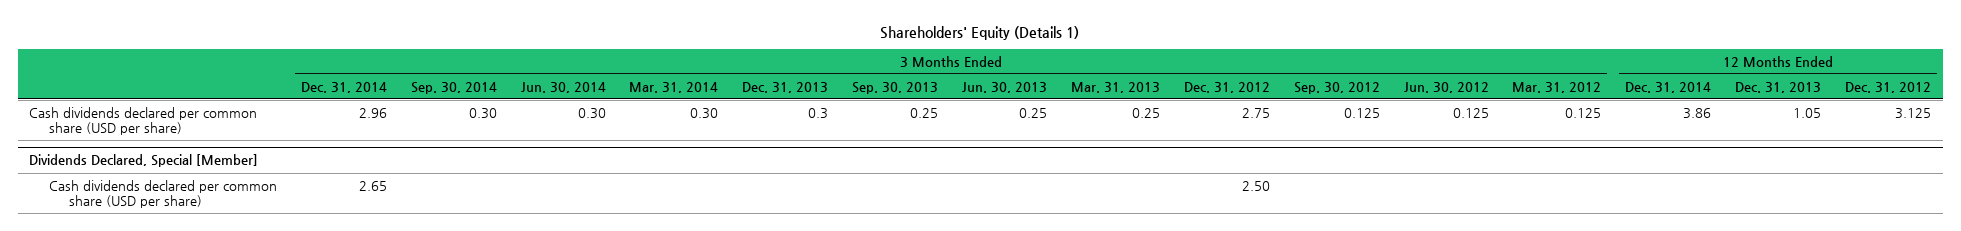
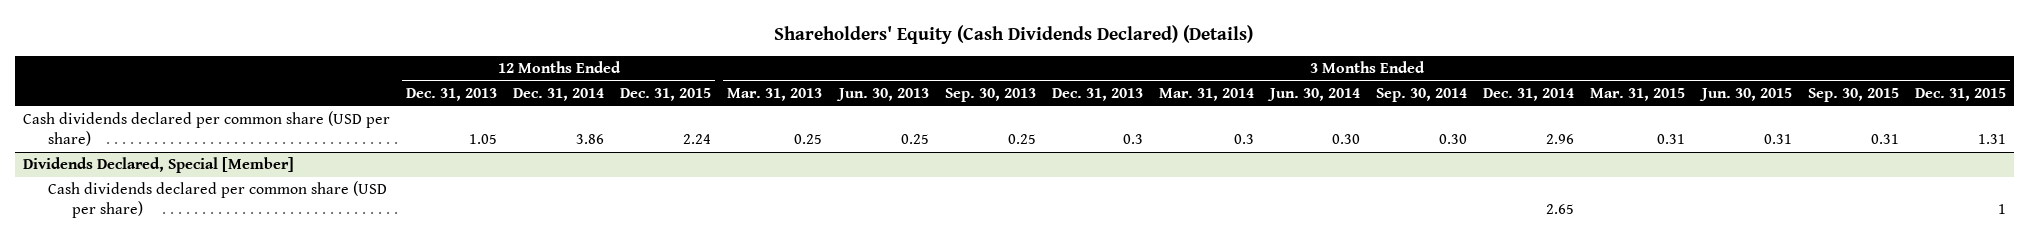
- Shareholders' Equity (Details 1)
+ Shareholders' Equity (Cash Dividends Declared) (Details)
- | 3 Months Ended Dec. 31, 2014 | 3 Months Ended Sep. 30, 2014 | 3 Months Ended Jun. 30, 2014 | 3 Months Ended Mar. 31, 2014 | 3 Months Ended Dec. 31, 2013 | 3 Months Ended Sep. 30, 2013 | 3 Months Ended Jun. 30, 2013 | 3 Months Ended Mar. 31, 2013 | 3 Months Ended Dec. 31, 2012 | 3 Months Ended Sep. 30, 2012 | 3 Months Ended Jun. 30, 2012 | 3 Months Ended Mar. 31, 2012 | 12 Months Ended Dec. 31, 2014 | 12 Months Ended Dec. 31, 2013 | 12 Months Ended Dec. 31, 2012
+ | 12 Months Ended Dec. 31, 2013 | 12 Months Ended Dec. 31, 2014 | 12 Months Ended Dec. 31, 2015 | 3 Months Ended Mar. 31, 2013 | 3 Months Ended Jun. 30, 2013 | 3 Months Ended Sep. 30, 2013 | 3 Months Ended Dec. 31, 2013 | 3 Months Ended Mar. 31, 2014 | 3 Months Ended Jun. 30, 2014 | 3 Months Ended Sep. 30, 2014 | 3 Months Ended Dec. 31, 2014 | 3 Months Ended Mar. 31, 2015 | 3 Months Ended Jun. 30, 2015 | 3 Months Ended Sep. 30, 2015 | 3 Months Ended Dec. 31, 2015
- Cash dividends declared per common share (USD per share) | 2.96 | 0.30 | 0.30 | 0.30 | 0.3 | 0.25 | 0.25 | 0.25 | 2.75 | 0.125 | 0.125 | 0.125 | 3.86 | 1.05 | 3.125
+ Cash dividends declared per common share (USD per share) | 1.05 | 3.86 | 2.24 | 0.25 | 0.25 | 0.25 | 0.3 | 0.3 | 0.30 | 0.30 | 2.96 | 0.31 | 0.31 | 0.31 | 1.31

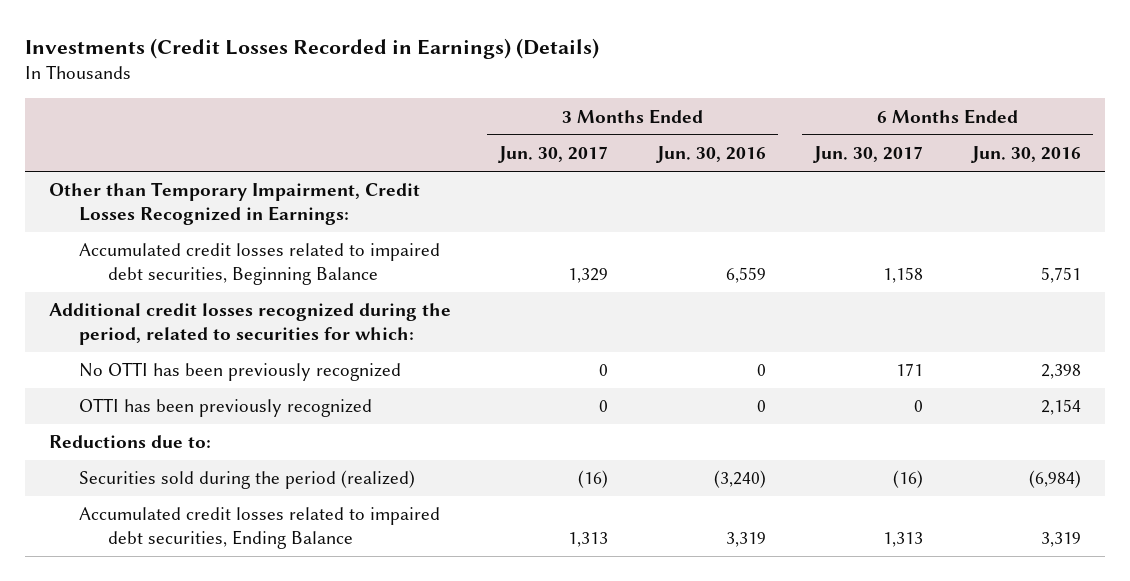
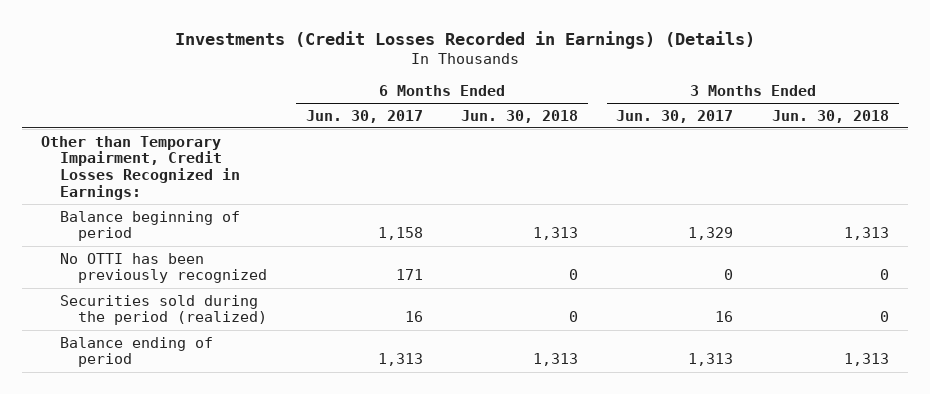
- | 3 Months Ended Jun. 30, 2017 | 3 Months Ended Jun. 30, 2016 | 6 Months Ended Jun. 30, 2017 | 6 Months Ended Jun. 30, 2016
+ | 6 Months Ended Jun. 30, 2017 | 6 Months Ended Jun. 30, 2018 | 3 Months Ended Jun. 30, 2017 | 3 Months Ended Jun. 30, 2018
- Accumulated credit losses related to impaired debt securities, Beginning Balance | 1,329 | 6,559 | 1,158 | 5,751
- Additional credit losses recognized during the period, related to securities for which:
+ Balance beginning of period | 1,158 | 1,313 | 1,329 | 1,313
- OTTI has been previously recognized | 0 | 0 | 0 | 2,154
- Reductions due to:
- Securities sold during the period (realized) | (16) | (3,240) | (16) | (6,984)
- Accumulated credit losses related to impaired debt securities, Ending Balance | 1,313 | 3,319 | 1,313 | 3,319
+ Securities sold during the period (realized) | 16 | 0 | 16 | 0
+ Balance ending of period | 1,313 | 1,313 | 1,313 | 1,313

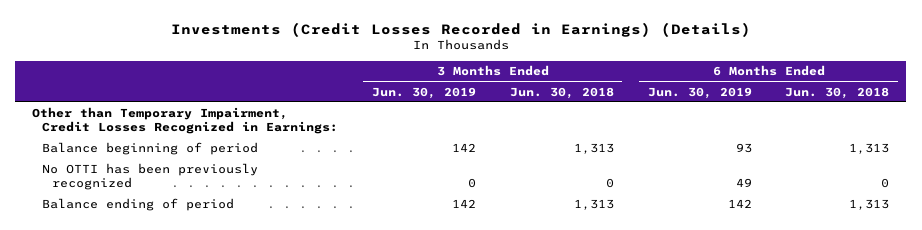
- | 6 Months Ended Jun. 30, 2017 | 6 Months Ended Jun. 30, 2018 | 3 Months Ended Jun. 30, 2017 | 3 Months Ended Jun. 30, 2018
+ | 3 Months Ended Jun. 30, 2019 | 3 Months Ended Jun. 30, 2018 | 6 Months Ended Jun. 30, 2019 | 6 Months Ended Jun. 30, 2018
- Securities sold during the period (realized) | 16 | 0 | 16 | 0

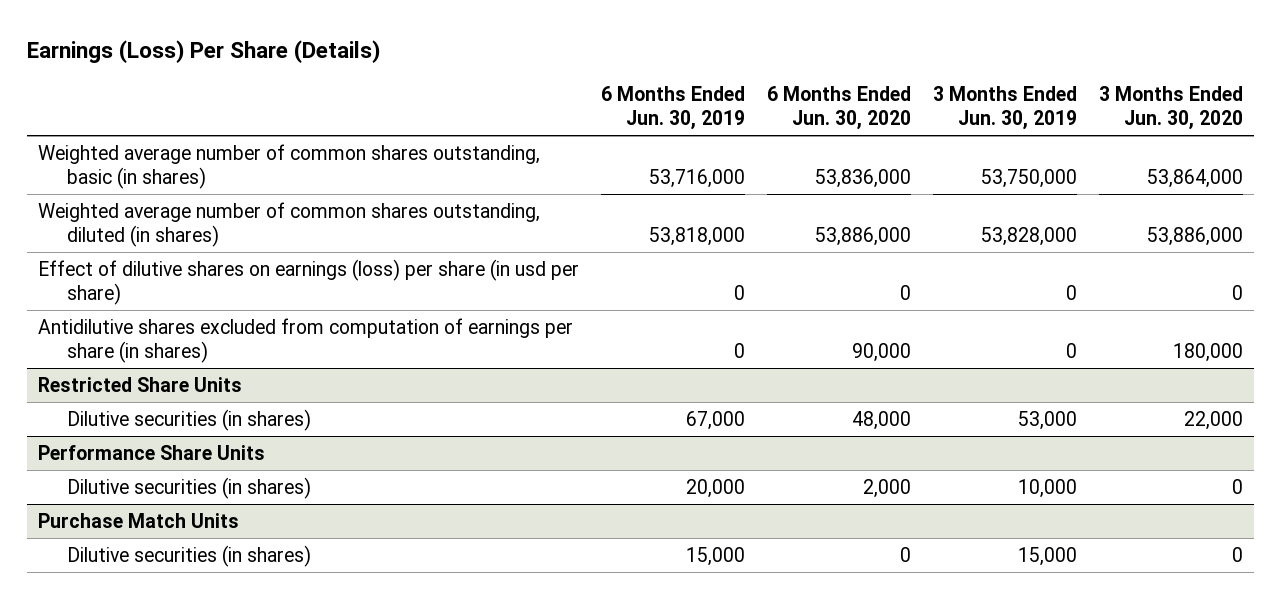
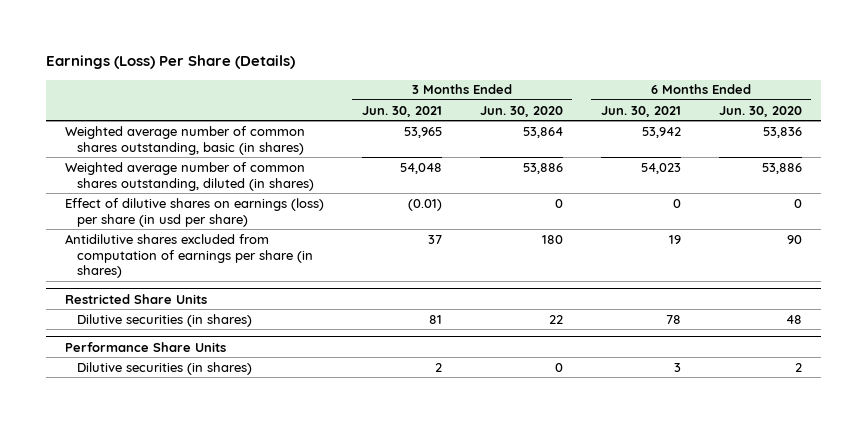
- | 6 Months Ended Jun. 30, 2019 | 6 Months Ended Jun. 30, 2020 | 3 Months Ended Jun. 30, 2019 | 3 Months Ended Jun. 30, 2020
+ | 3 Months Ended Jun. 30, 2021 | 3 Months Ended Jun. 30, 2020 | 6 Months Ended Jun. 30, 2021 | 6 Months Ended Jun. 30, 2020
- Weighted average number of common shares outstanding, basic (in shares) | 53,716,000 | 53,836,000 | 53,750,000 | 53,864,000
- Weighted average number of common shares outstanding, diluted (in shares) | 53,818,000 | 53,886,000 | 53,828,000 | 53,886,000
+ Weighted average number of common shares outstanding, basic (in shares) | 53,965 | 53,864 | 53,942 | 53,836
+ Weighted average number of common shares outstanding, diluted (in shares) | 54,048 | 53,886 | 54,023 | 53,886
- Antidilutive shares excluded from computation of earnings per share (in shares) | 0 | 90,000 | 0 | 180,000
+ Antidilutive shares excluded from computation of earnings per share (in shares) | 37 | 180 | 19 | 90
@ Restricted Share Units
- Dilutive securities (in shares) | 67,000 | 48,000 | 53,000 | 22,000
+ Dilutive securities (in shares) | 81 | 22 | 78 | 48
@ Performance Share Units
- Dilutive securities (in shares) | 20,000 | 2,000 | 10,000 | 0
- Purchase Match Units
- Dilutive securities (in shares) | 15,000 | 0 | 15,000 | 0
@ Performance Share Units
+ Dilutive securities (in shares) | 2 | 0 | 3 | 2

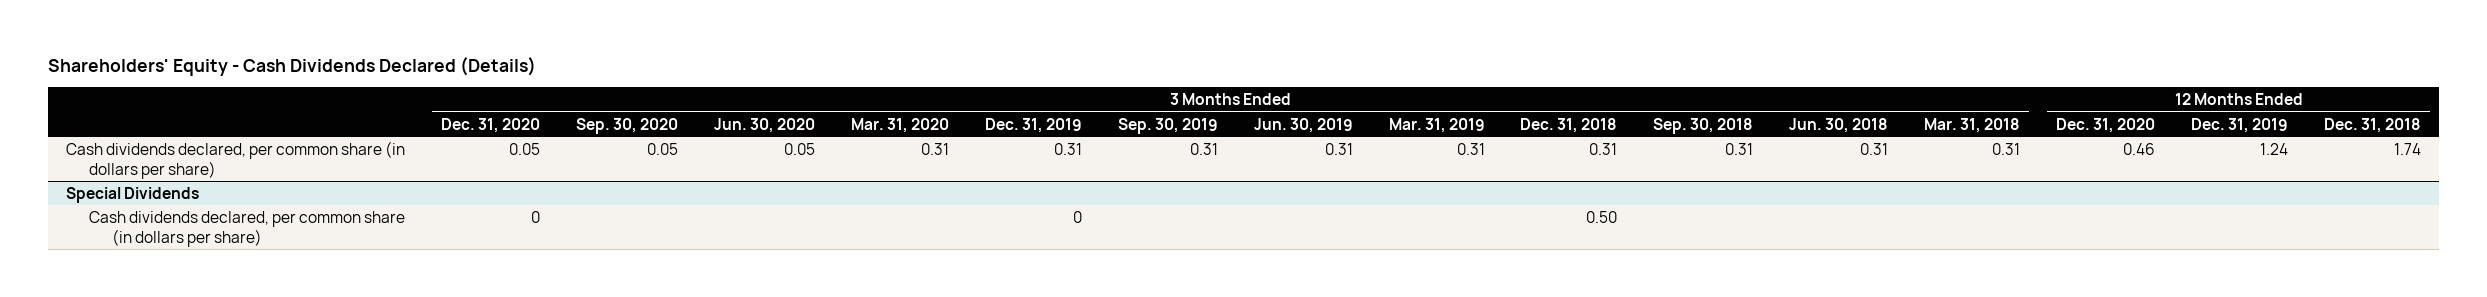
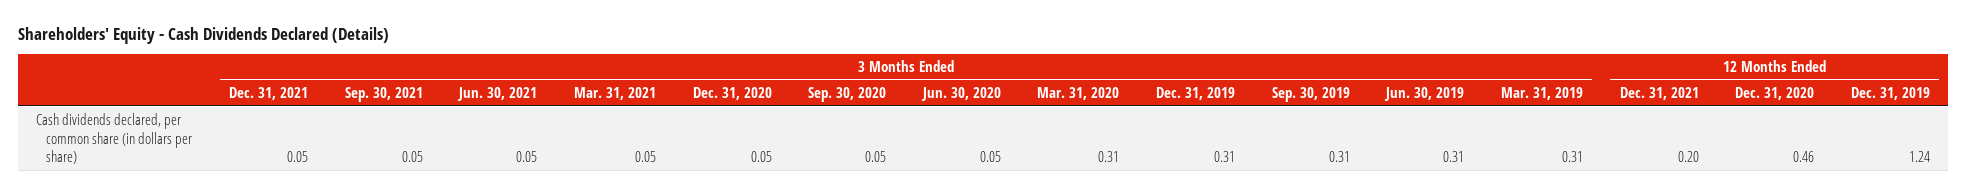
- | 3 Months Ended Dec. 31, 2020 | 3 Months Ended Sep. 30, 2020 | 3 Months Ended Jun. 30, 2020 | 3 Months Ended Mar. 31, 2020 | 3 Months Ended Dec. 31, 2019 | 3 Months Ended Sep. 30, 2019 | 3 Months Ended Jun. 30, 2019 | 3 Months Ended Mar. 31, 2019 | 3 Months Ended Dec. 31, 2018 | 3 Months Ended Sep. 30, 2018 | 3 Months Ended Jun. 30, 2018 | 3 Months Ended Mar. 31, 2018 | 12 Months Ended Dec. 31, 2020 | 12 Months Ended Dec. 31, 2019 | 12 Months Ended Dec. 31, 2018
+ | 3 Months Ended Dec. 31, 2021 | 3 Months Ended Sep. 30, 2021 | 3 Months Ended Jun. 30, 2021 | 3 Months Ended Mar. 31, 2021 | 3 Months Ended Dec. 31, 2020 | 3 Months Ended Sep. 30, 2020 | 3 Months Ended Jun. 30, 2020 | 3 Months Ended Mar. 31, 2020 | 3 Months Ended Dec. 31, 2019 | 3 Months Ended Sep. 30, 2019 | 3 Months Ended Jun. 30, 2019 | 3 Months Ended Mar. 31, 2019 | 12 Months Ended Dec. 31, 2021 | 12 Months Ended Dec. 31, 2020 | 12 Months Ended Dec. 31, 2019
- Special Dividends
- Cash dividends declared, per common share (in dollars per share) | 0 | | | | 0 | | | | 0.50 | | | | | |

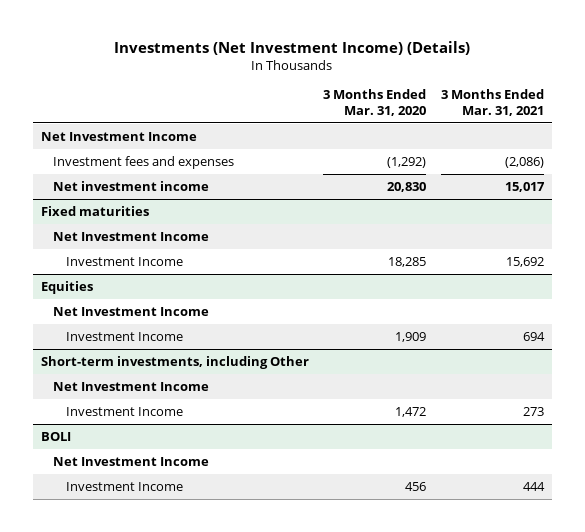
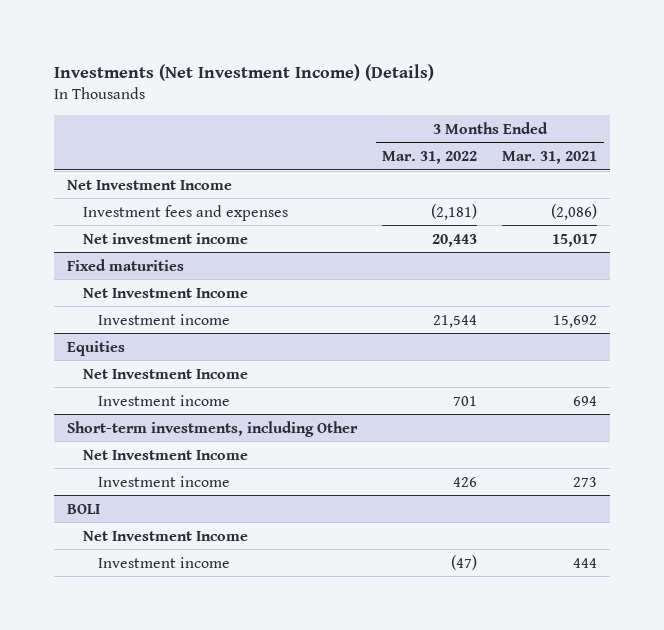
- | 3 Months Ended Mar. 31, 2020 | 3 Months Ended Mar. 31, 2021
+ | 3 Months Ended Mar. 31, 2022 | 3 Months Ended Mar. 31, 2021
@ Fixed maturities
- Investment Income | 18,285 | 15,692
+ Investment income | 21,544 | 15,692
@ Equities
- Investment Income | 1,909 | 694
+ Investment income | 701 | 694
@ Short-term investments, including Other
- Investment Income | 1,472 | 273
+ Investment income | 426 | 273
@ BOLI
- Investment Income | 456 | 444
+ Investment income | (47) | 444

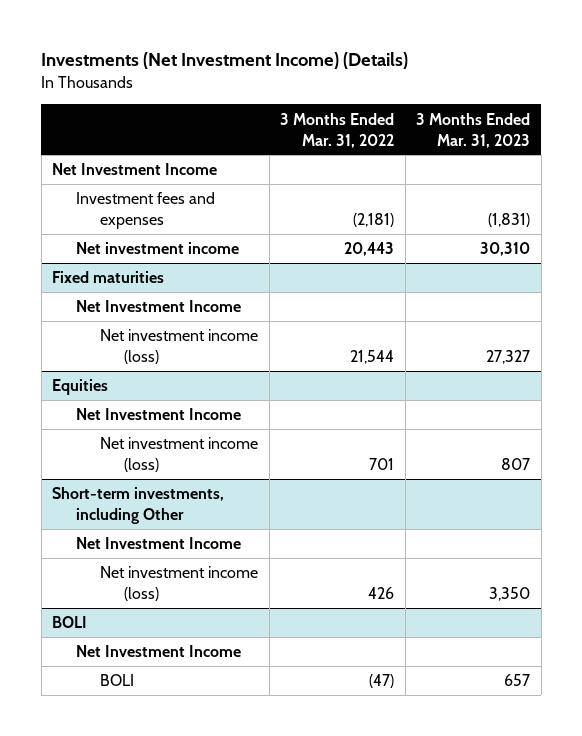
- | 3 Months Ended Mar. 31, 2022 | 3 Months Ended Mar. 31, 2021
+ | 3 Months Ended Mar. 31, 2022 | 3 Months Ended Mar. 31, 2023
@ Fixed maturities
- Investment income | 21,544 | 15,692
+ Net investment income (loss) | 21,544 | 27,327
@ Equities
- Investment income | 701 | 694
+ Net investment income (loss) | 701 | 807
@ Short-term investments, including Other
- Investment income | 426 | 273
+ Net investment income (loss) | 426 | 3,350
@ BOLI
- Investment income | (47) | 444
+ BOLI | (47) | 657

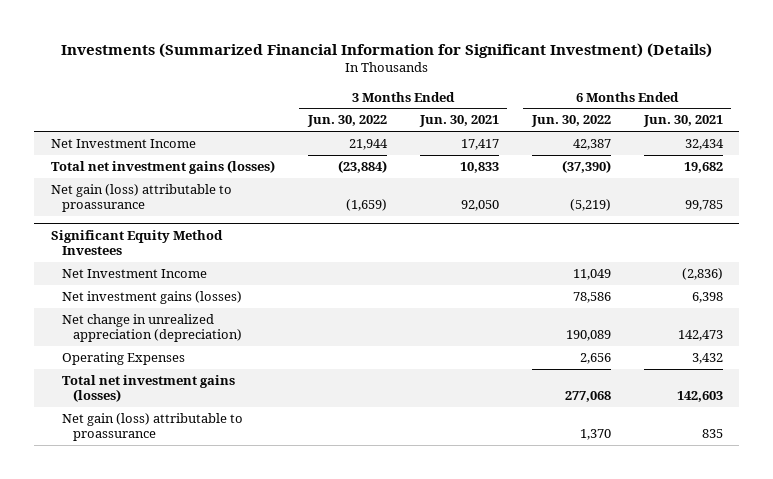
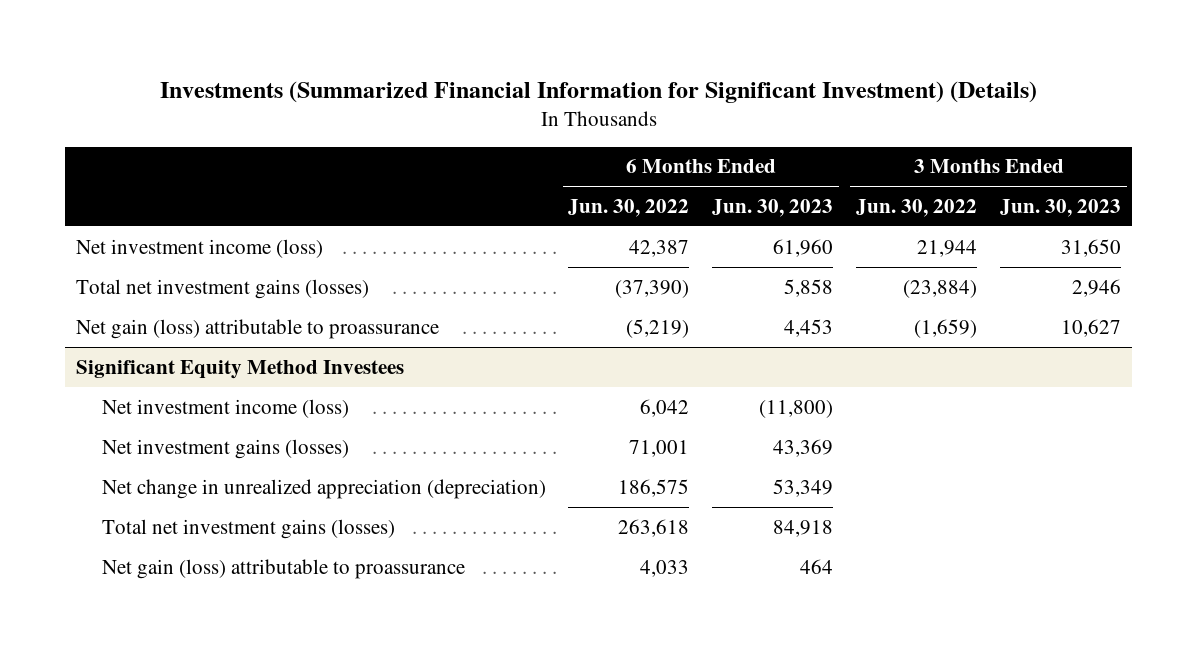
- | 3 Months Ended Jun. 30, 2022 | 3 Months Ended Jun. 30, 2021 | 6 Months Ended Jun. 30, 2022 | 6 Months Ended Jun. 30, 2021
+ | 6 Months Ended Jun. 30, 2022 | 6 Months Ended Jun. 30, 2023 | 3 Months Ended Jun. 30, 2022 | 3 Months Ended Jun. 30, 2023
- Net Investment Income | 21,944 | 17,417 | 42,387 | 32,434
+ Net investment income (loss) | 42,387 | 61,960 | 21,944 | 31,650
@ Significant Equity Method Investees
- Net Investment Income | | | 11,049 | (2,836)
- Net investment gains (losses) | | | 78,586 | 6,398
- Net change in unrealized appreciation (depreciation) | | | 190,089 | 142,473
- Operating Expenses | | | 2,656 | 3,432
- Total net investment gains (losses) | | | 277,068 | 142,603
- Net gain (loss) attributable to proassurance | | | 1,370 | 835
+ Net investment income (loss) | 6,042 | (11,800) | |
+ Net investment gains (losses) | 71,001 | 43,369 | |
+ Net change in unrealized appreciation (depreciation) | 186,575 | 53,349 | |
+ Total net investment gains (losses) | 263,618 | 84,918 | |
+ Net gain (loss) attributable to proassurance | 4,033 | 464 | |

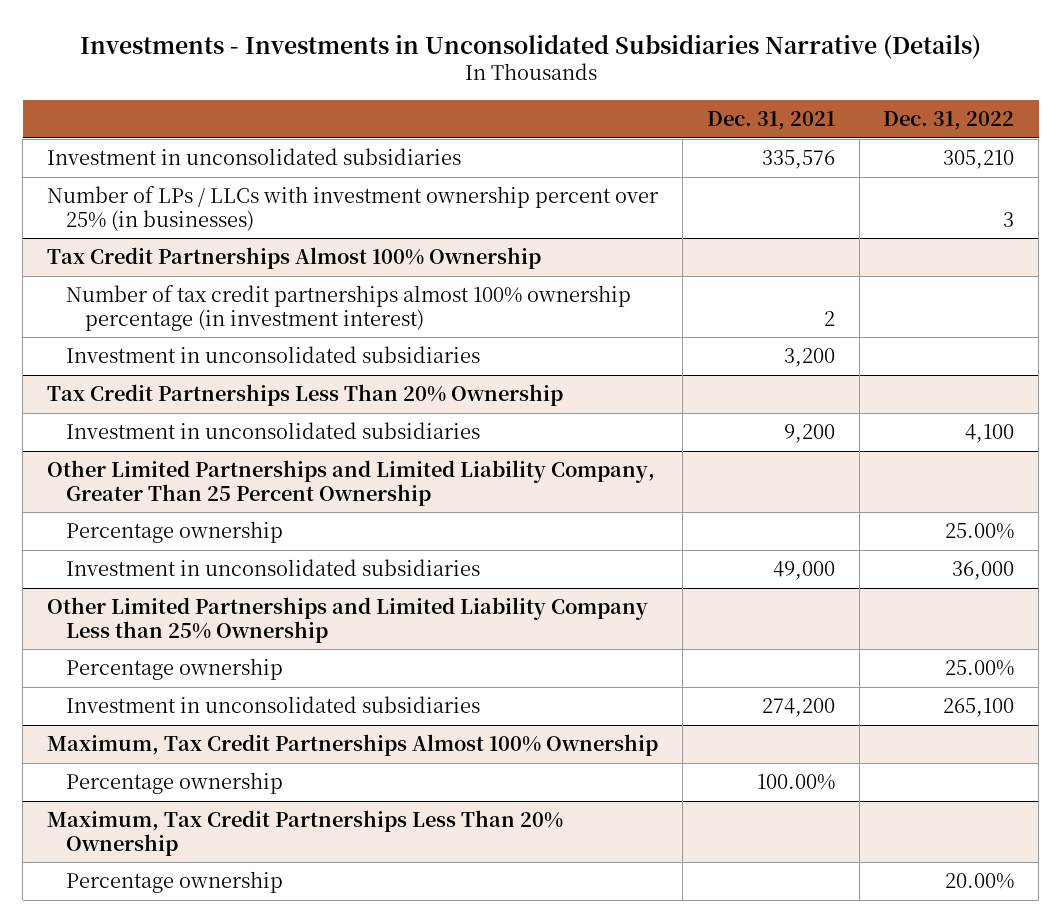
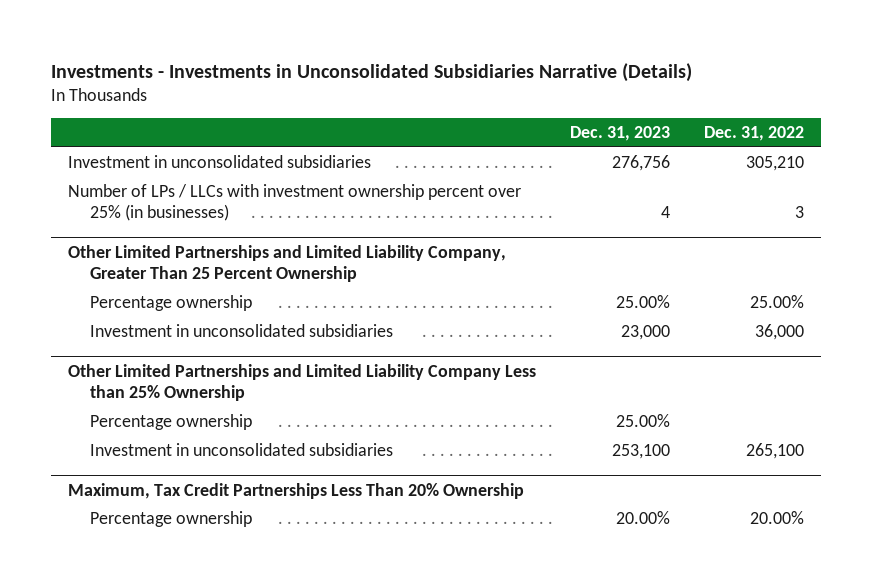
- | Dec. 31, 2021 | Dec. 31, 2022
+ | Dec. 31, 2023 | Dec. 31, 2022
- Tax Credit Partnerships Almost 100% Ownership
- Number of tax credit partnerships almost 100% ownership percentage (in investment interest) | 2 |
- Investment in unconsolidated subsidiaries | 3,200 |
- Tax Credit Partnerships Less Than 20% Ownership
- Investment in unconsolidated subsidiaries | 9,200 | 4,100
@ Other Limited Partnerships and Limited Liability Company Less than 25% Ownership
- Percentage ownership | | 25.00%
- Maximum, Tax Credit Partnerships Almost 100% Ownership
@ Other Limited Partnerships and Limited Liability Company Less than 25% Ownership
moved down: Investment in unconsolidated subsidiaries | 253,100 | 265,100

